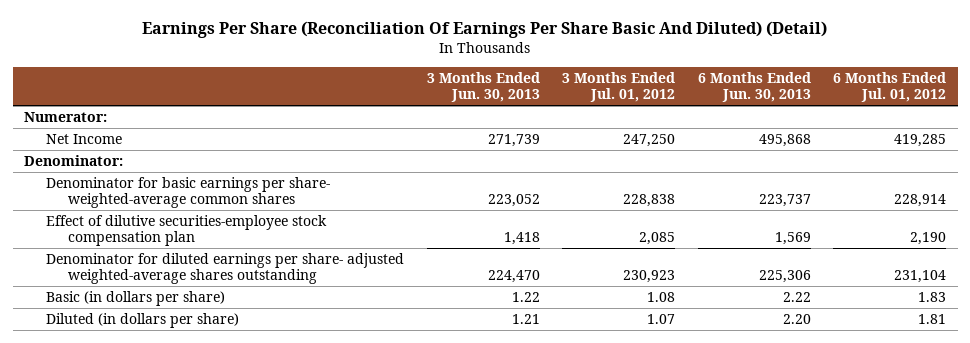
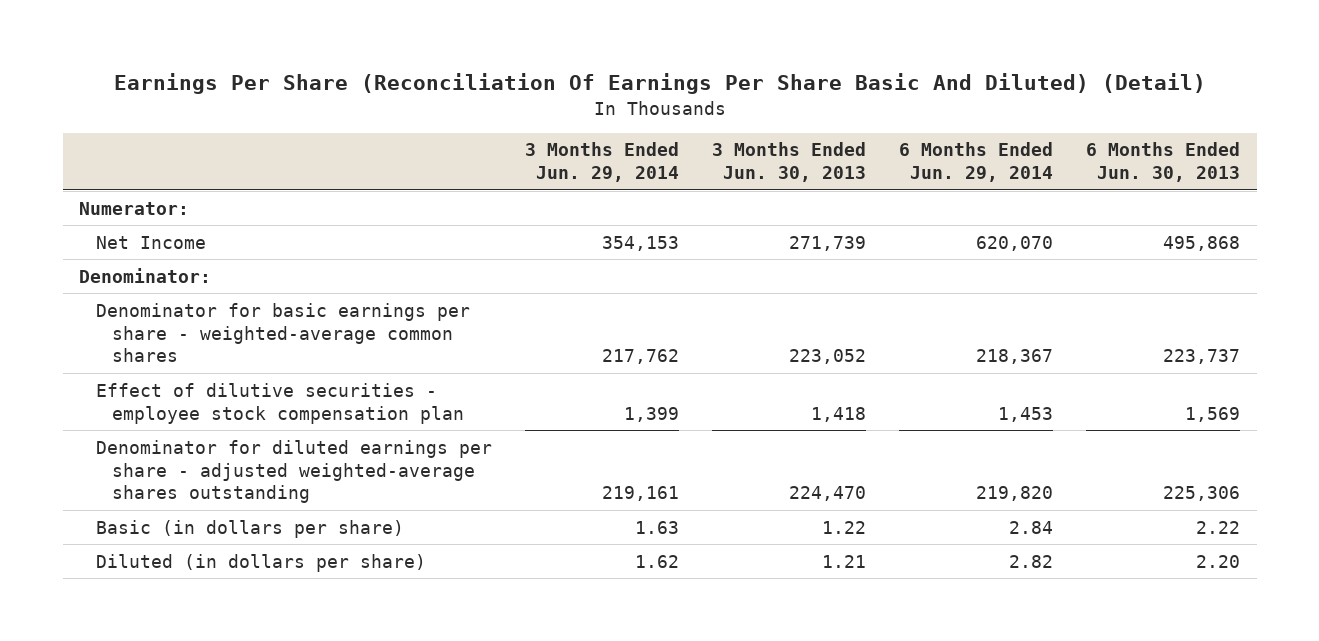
- | 3 Months Ended Jun. 30, 2013 | 3 Months Ended Jul. 01, 2012 | 6 Months Ended Jun. 30, 2013 | 6 Months Ended Jul. 01, 2012
+ | 3 Months Ended Jun. 29, 2014 | 3 Months Ended Jun. 30, 2013 | 6 Months Ended Jun. 29, 2014 | 6 Months Ended Jun. 30, 2013
- Denominator for basic earnings per share- weighted-average common shares | 223,052 | 228,838 | 223,737 | 228,914
- Effect of dilutive securities-employee stock compensation plan | 1,418 | 2,085 | 1,569 | 2,190
- Denominator for diluted earnings per share- adjusted weighted-average shares outstanding | 224,470 | 230,923 | 225,306 | 231,104
+ Denominator for basic earnings per share - weighted-average common shares | 217,762 | 223,052 | 218,367 | 223,737
+ Effect of dilutive securities - employee stock compensation plan | 1,399 | 1,418 | 1,453 | 1,569
+ Denominator for diluted earnings per share - adjusted weighted-average shares outstanding | 219,161 | 224,470 | 219,820 | 225,306

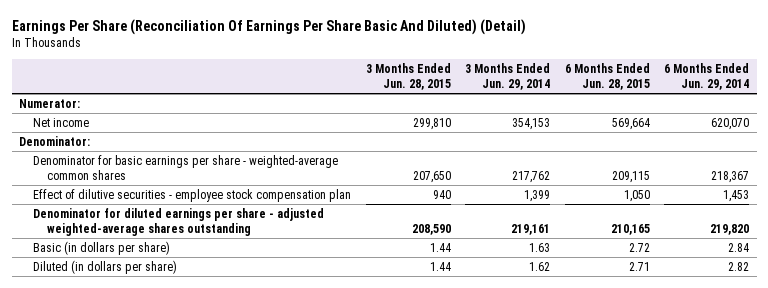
- | 3 Months Ended Jun. 29, 2014 | 3 Months Ended Jun. 30, 2013 | 6 Months Ended Jun. 29, 2014 | 6 Months Ended Jun. 30, 2013
+ | 3 Months Ended Jun. 28, 2015 | 3 Months Ended Jun. 29, 2014 | 6 Months Ended Jun. 28, 2015 | 6 Months Ended Jun. 29, 2014
- Net Income | 354,153 | 271,739 | 620,070 | 495,868
+ Net income | 299,810 | 354,153 | 569,664 | 620,070

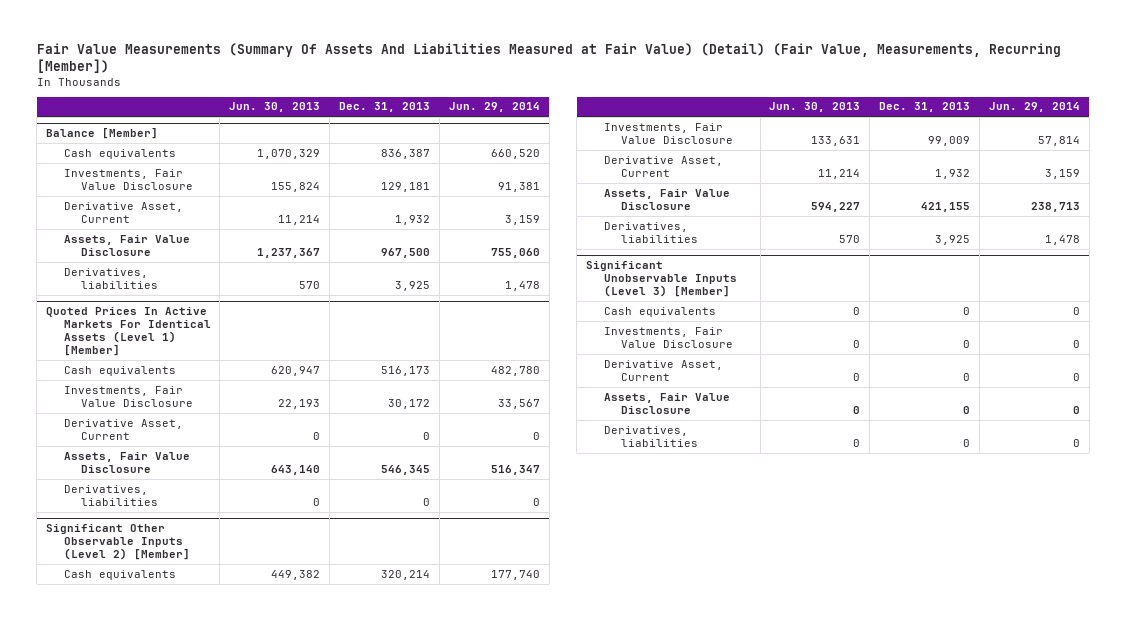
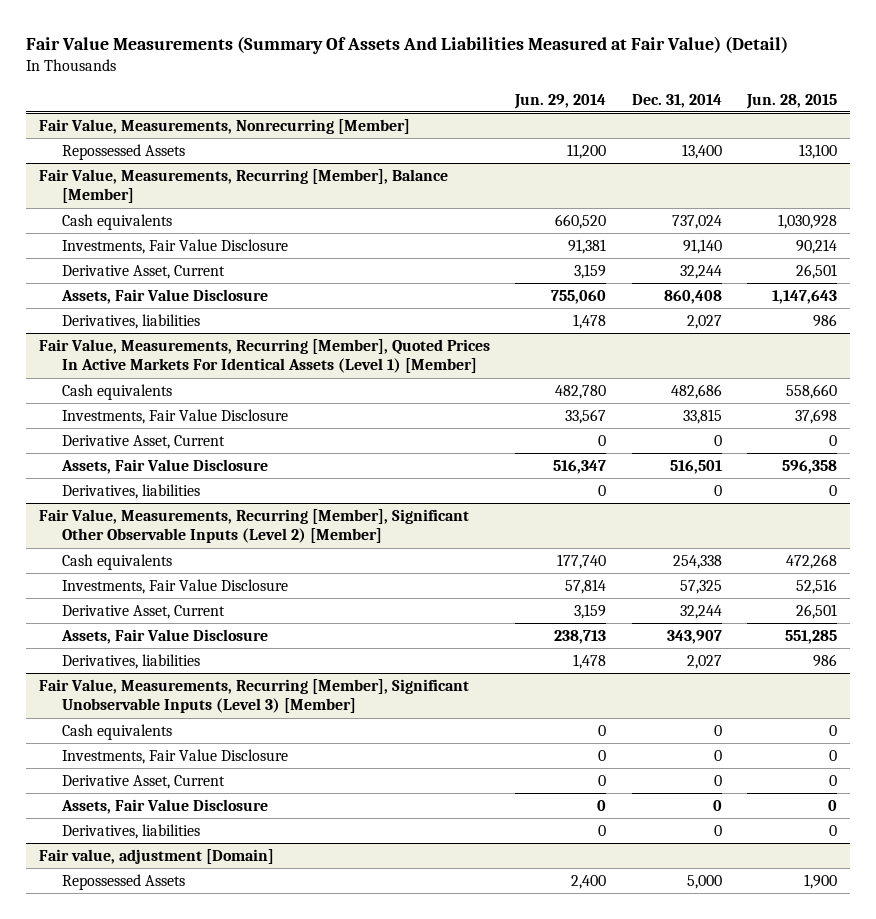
- Fair Value Measurements (Summary Of Assets And Liabilities Measured at Fair Value) (Detail) (Fair Value, Measurements, Recurring [Member])
+ Fair Value Measurements (Summary Of Assets And Liabilities Measured at Fair Value) (Detail)
- | Jun. 30, 2013 | Dec. 31, 2013 | Jun. 29, 2014
+ | Jun. 29, 2014 | Dec. 31, 2014 | Jun. 28, 2015
- Balance [Member]
+ Fair Value, Measurements, Nonrecurring [Member]
+ Repossessed Assets | 11,200 | 13,400 | 13,100
+ Fair Value, Measurements, Recurring [Member], Balance [Member]
- Quoted Prices In Active Markets For Identical Assets (Level 1) [Member]
+ Fair Value, Measurements, Recurring [Member], Quoted Prices In Active Markets For Identical Assets (Level 1) [Member]
- Significant Other Observable Inputs (Level 2) [Member]
+ Fair Value, Measurements, Recurring [Member], Significant Other Observable Inputs (Level 2) [Member]
- Significant Unobservable Inputs (Level 3) [Member]
+ Fair Value, Measurements, Recurring [Member], Significant Unobservable Inputs (Level 3) [Member]
+ Fair value, adjustment [Domain]
+ Repossessed Assets | 2,400 | 5,000 | 1,900

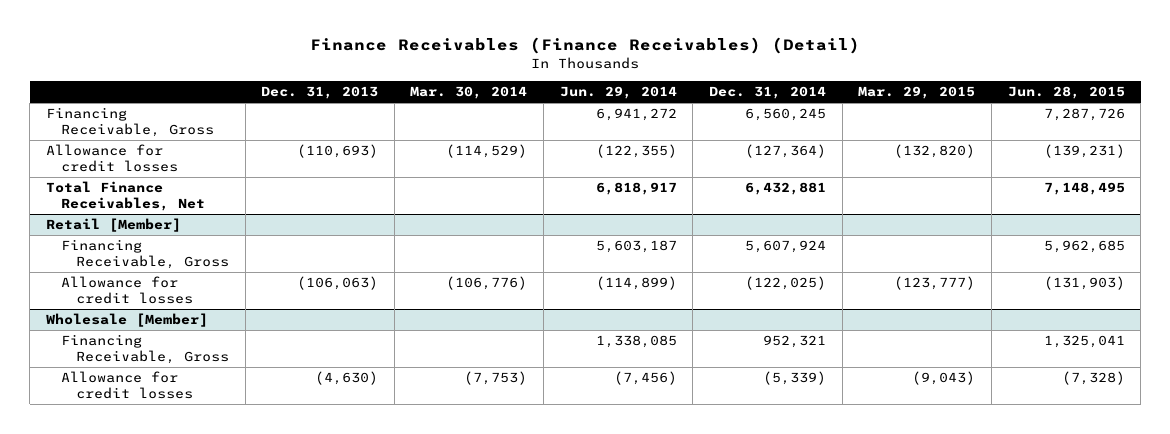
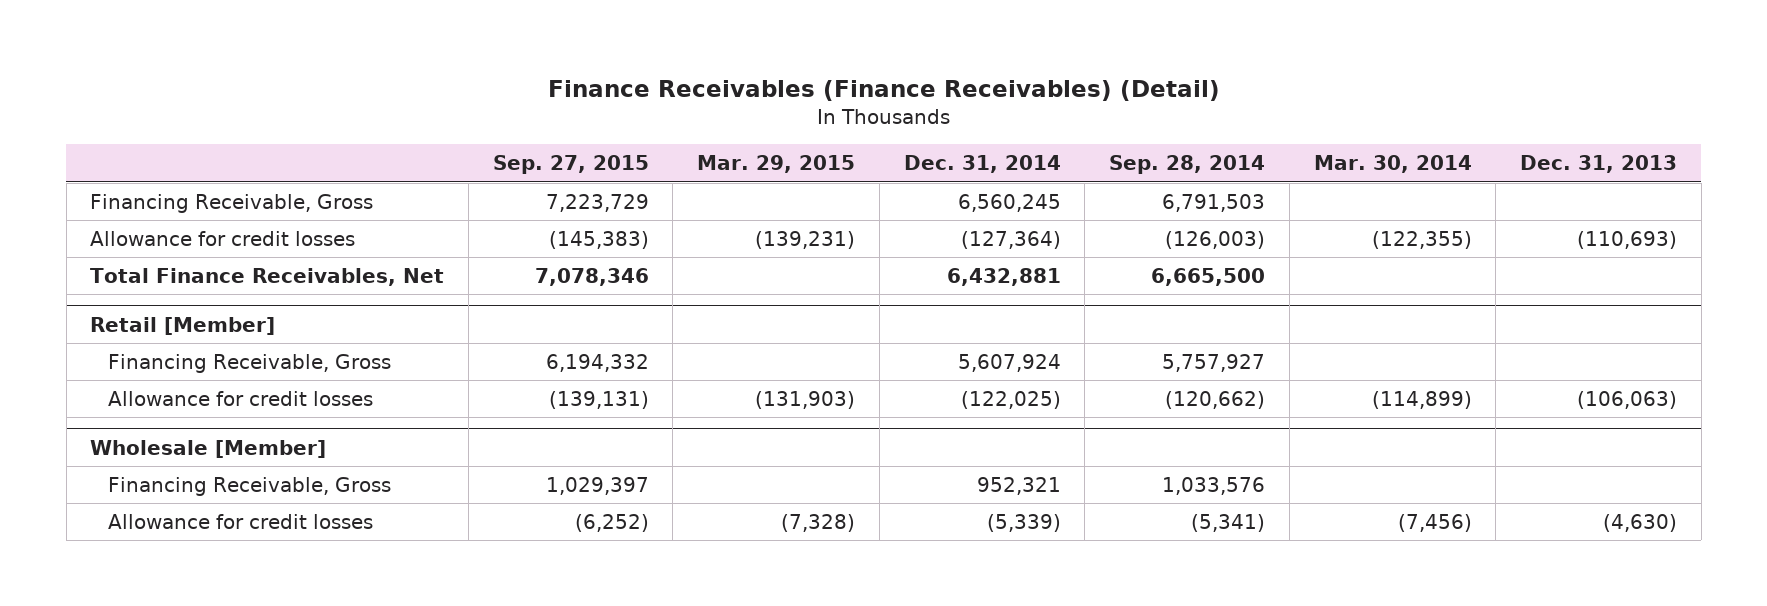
- | Dec. 31, 2013 | Mar. 30, 2014 | Jun. 29, 2014 | Dec. 31, 2014 | Mar. 29, 2015 | Jun. 28, 2015
+ | Sep. 27, 2015 | Mar. 29, 2015 | Dec. 31, 2014 | Sep. 28, 2014 | Mar. 30, 2014 | Dec. 31, 2013
- Allowance for credit losses | (110,693) | (114,529) | (122,355) | (127,364) | (132,820) | (139,231)
+ Allowance for credit losses | (145,383) | (139,231) | (127,364) | (126,003) | (122,355) | (110,693)
@ Retail [Member]
- Allowance for credit losses | (106,063) | (106,776) | (114,899) | (122,025) | (123,777) | (131,903)
+ Allowance for credit losses | (139,131) | (131,903) | (122,025) | (120,662) | (114,899) | (106,063)
@ Wholesale [Member]
- Allowance for credit losses | (4,630) | (7,753) | (7,456) | (5,339) | (9,043) | (7,328)
+ Allowance for credit losses | (6,252) | (7,328) | (5,339) | (5,341) | (7,456) | (4,630)

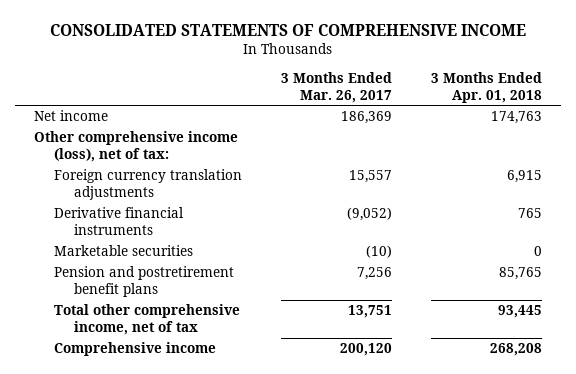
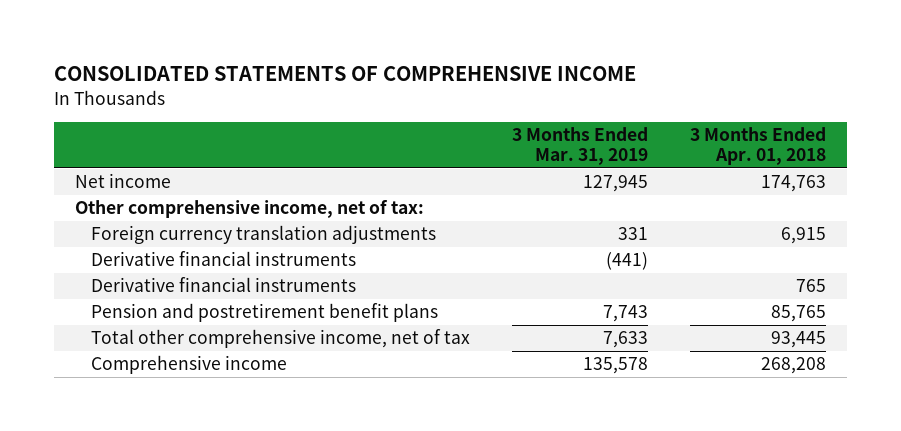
- | 3 Months Ended Mar. 26, 2017 | 3 Months Ended Apr. 01, 2018
+ | 3 Months Ended Mar. 31, 2019 | 3 Months Ended Apr. 01, 2018
- Other comprehensive income (loss), net of tax:
+ Other comprehensive income, net of tax:
+ Derivative financial instruments | (441) |
- Marketable securities | (10) | 0

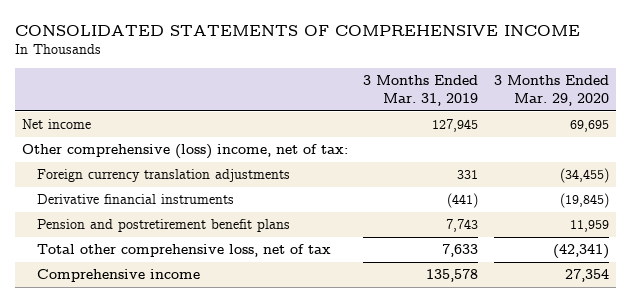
- | 3 Months Ended Mar. 31, 2019 | 3 Months Ended Apr. 01, 2018
+ | 3 Months Ended Mar. 31, 2019 | 3 Months Ended Mar. 29, 2020
- Other comprehensive income, net of tax:
+ Other comprehensive (loss) income, net of tax:
- Derivative financial instruments | | 765
- Total other comprehensive income, net of tax | 7,633 | 93,445
+ Total other comprehensive loss, net of tax | 7,633 | (42,341)

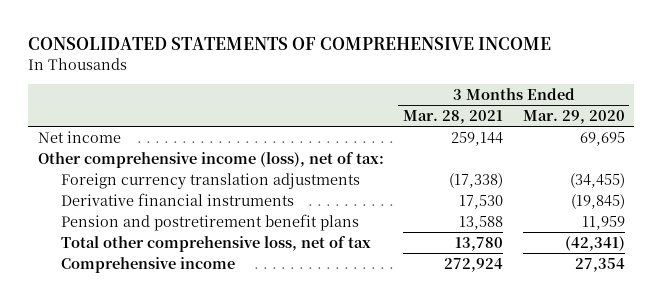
- | 3 Months Ended Mar. 31, 2019 | 3 Months Ended Mar. 29, 2020
+ | 3 Months Ended Mar. 28, 2021 | 3 Months Ended Mar. 29, 2020
- Other comprehensive (loss) income, net of tax:
+ Other comprehensive income (loss), net of tax:

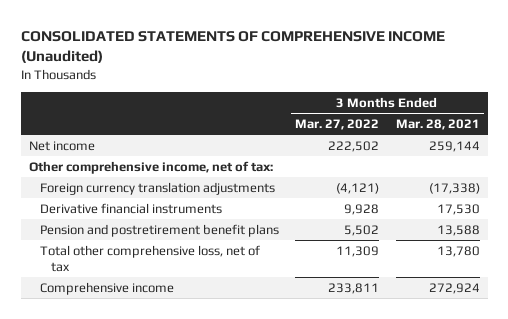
- CONSOLIDATED STATEMENTS OF COMPREHENSIVE INCOME
+ CONSOLIDATED STATEMENTS OF COMPREHENSIVE INCOME (Unaudited)
- | 3 Months Ended Mar. 28, 2021 | 3 Months Ended Mar. 29, 2020
+ | 3 Months Ended Mar. 27, 2022 | 3 Months Ended Mar. 28, 2021
- Other comprehensive income (loss), net of tax:
+ Other comprehensive income, net of tax:

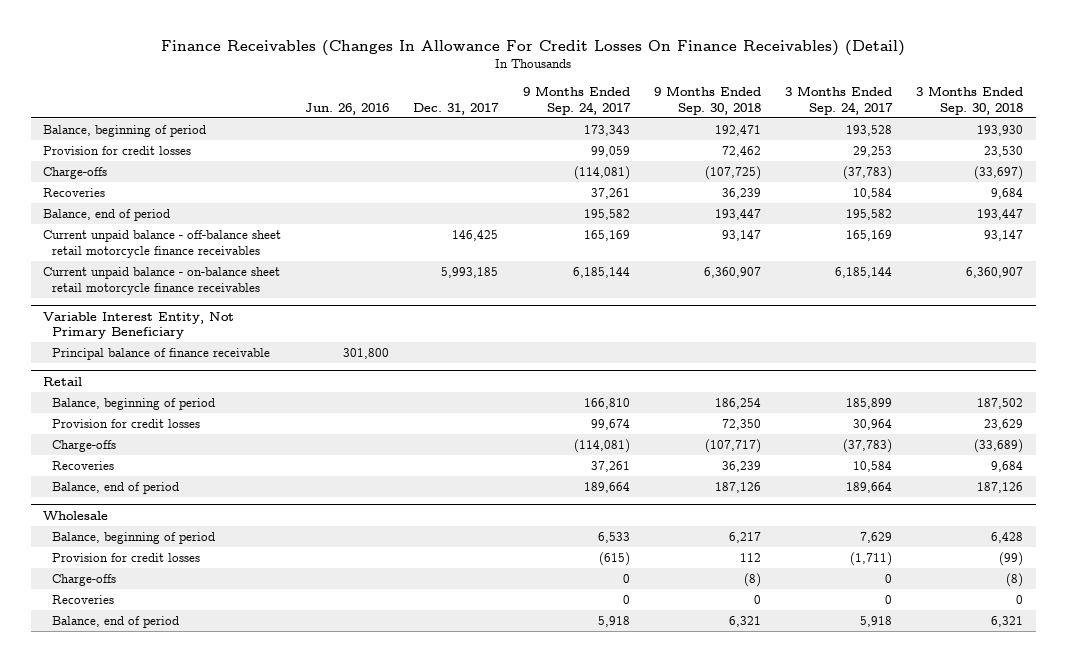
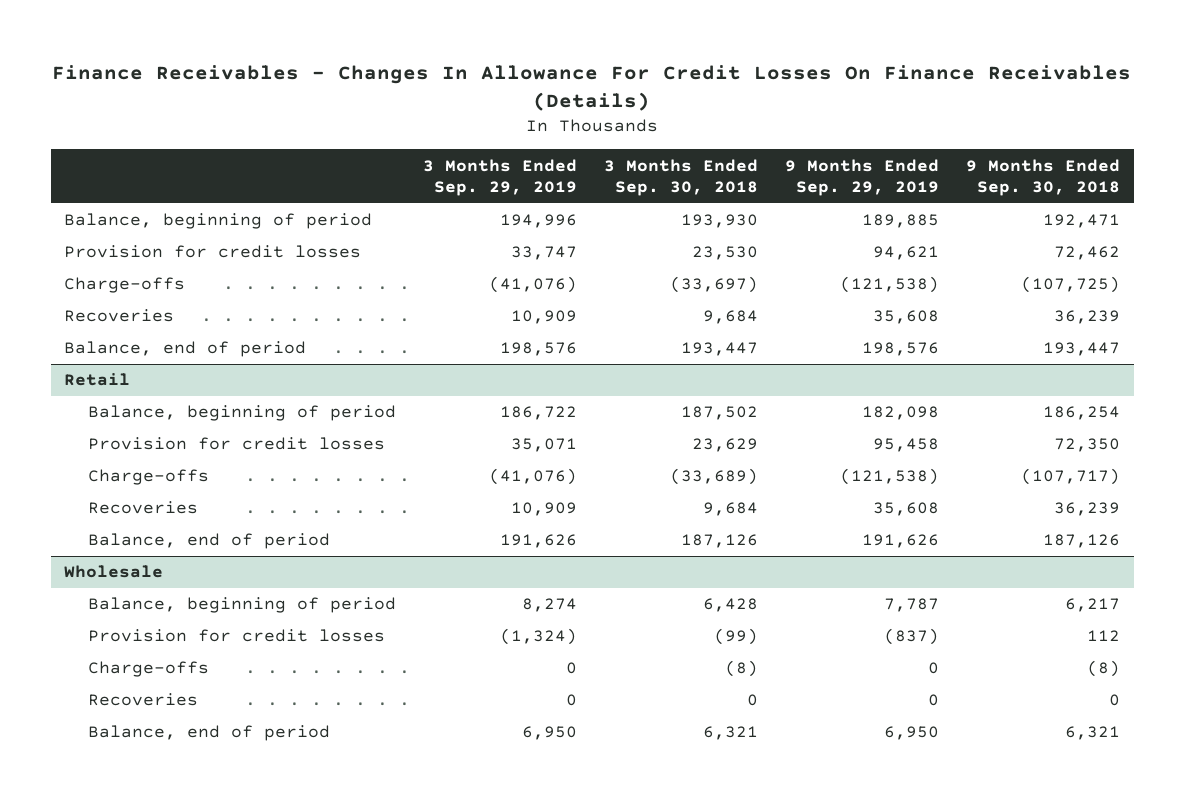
- Finance Receivables (Changes In Allowance For Credit Losses On Finance Receivables) (Detail)
+ Finance Receivables - Changes In Allowance For Credit Losses On Finance Receivables (Details)
- | Jun. 26, 2016 | Dec. 31, 2017 | 9 Months Ended Sep. 24, 2017 | 9 Months Ended Sep. 30, 2018 | 3 Months Ended Sep. 24, 2017 | 3 Months Ended Sep. 30, 2018
+ | 3 Months Ended Sep. 29, 2019 | 3 Months Ended Sep. 30, 2018 | 9 Months Ended Sep. 29, 2019 | 9 Months Ended Sep. 30, 2018
- Current unpaid balance - off-balance sheet retail motorcycle finance receivables | | 146,425 | 165,169 | 93,147 | 165,169 | 93,147
- Current unpaid balance - on-balance sheet retail motorcycle finance receivables | | 5,993,185 | 6,185,144 | 6,360,907 | 6,185,144 | 6,360,907
- Variable Interest Entity, Not Primary Beneficiary
- Principal balance of finance receivable | 301,800 | | | | |

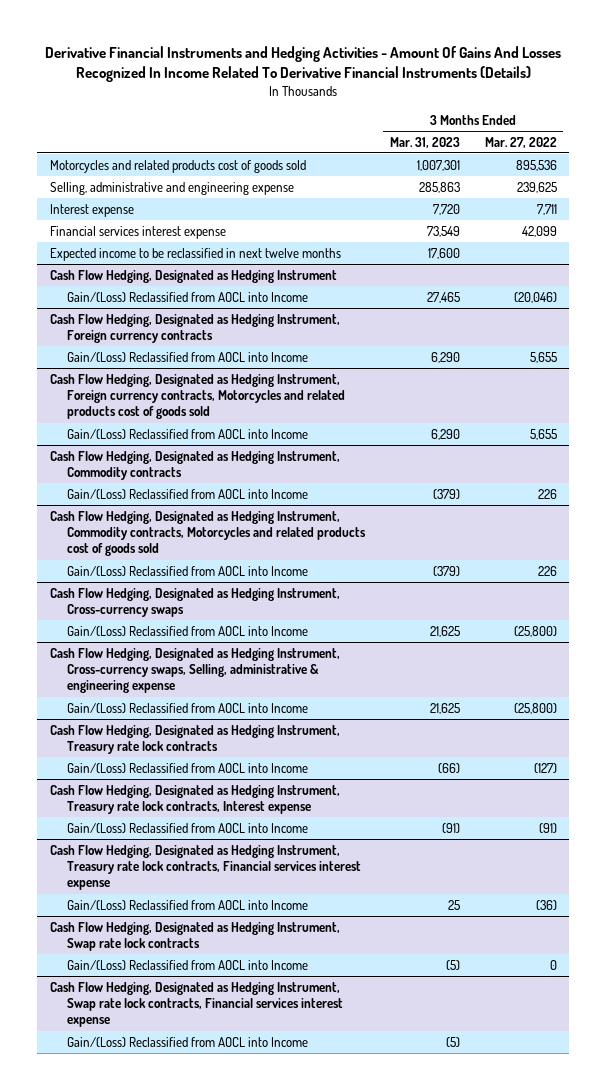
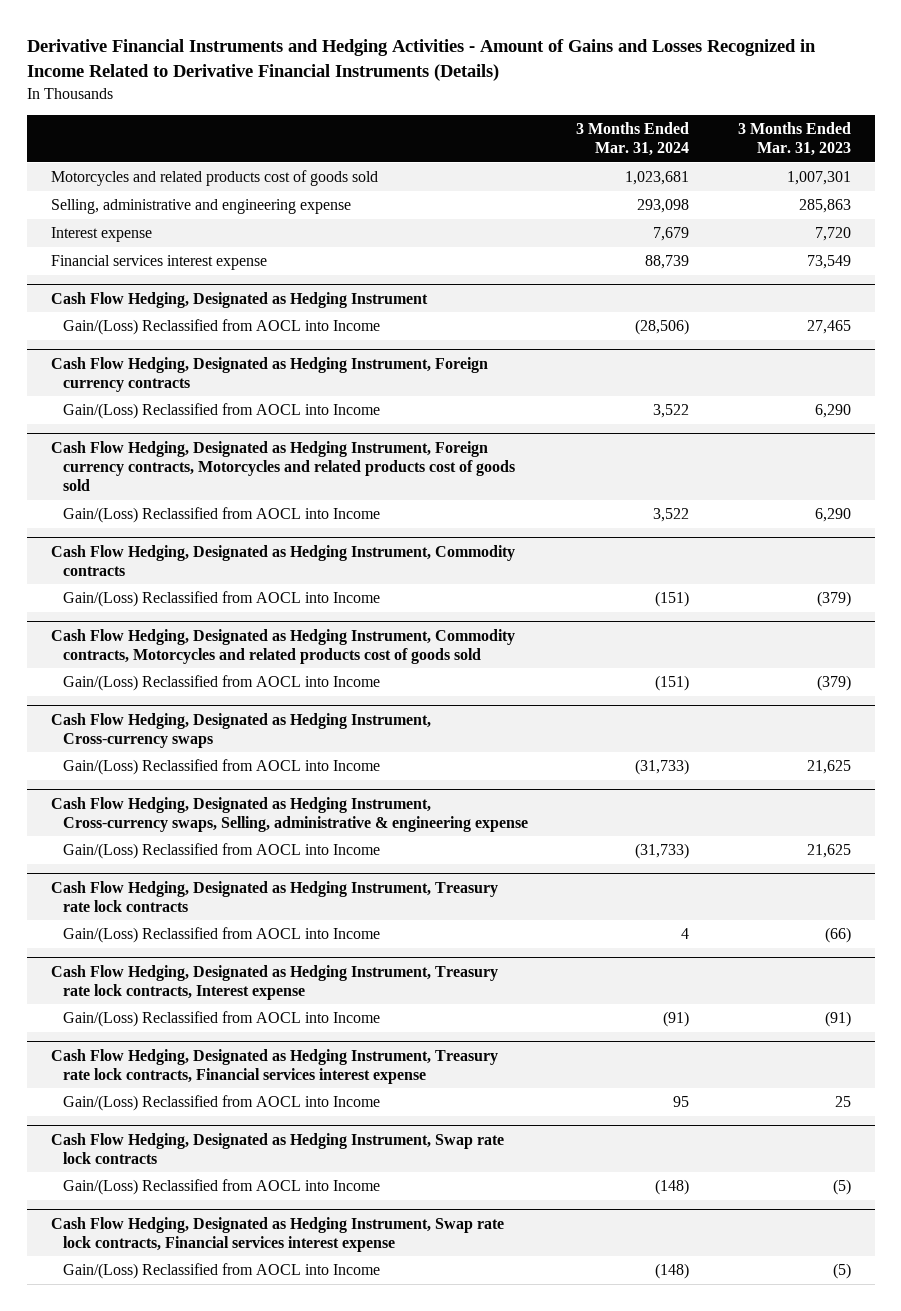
- Derivative Financial Instruments and Hedging Activities - Amount Of Gains And Losses Recognized In Income Related To Derivative Financial Instruments (Details)
+ Derivative Financial Instruments and Hedging Activities - Amount of Gains and Losses Recognized in Income Related to Derivative Financial Instruments (Details)
- | 3 Months Ended Mar. 31, 2023 | 3 Months Ended Mar. 27, 2022
+ | 3 Months Ended Mar. 31, 2024 | 3 Months Ended Mar. 31, 2023
- Expected income to be reclassified in next twelve months | 17,600 |

